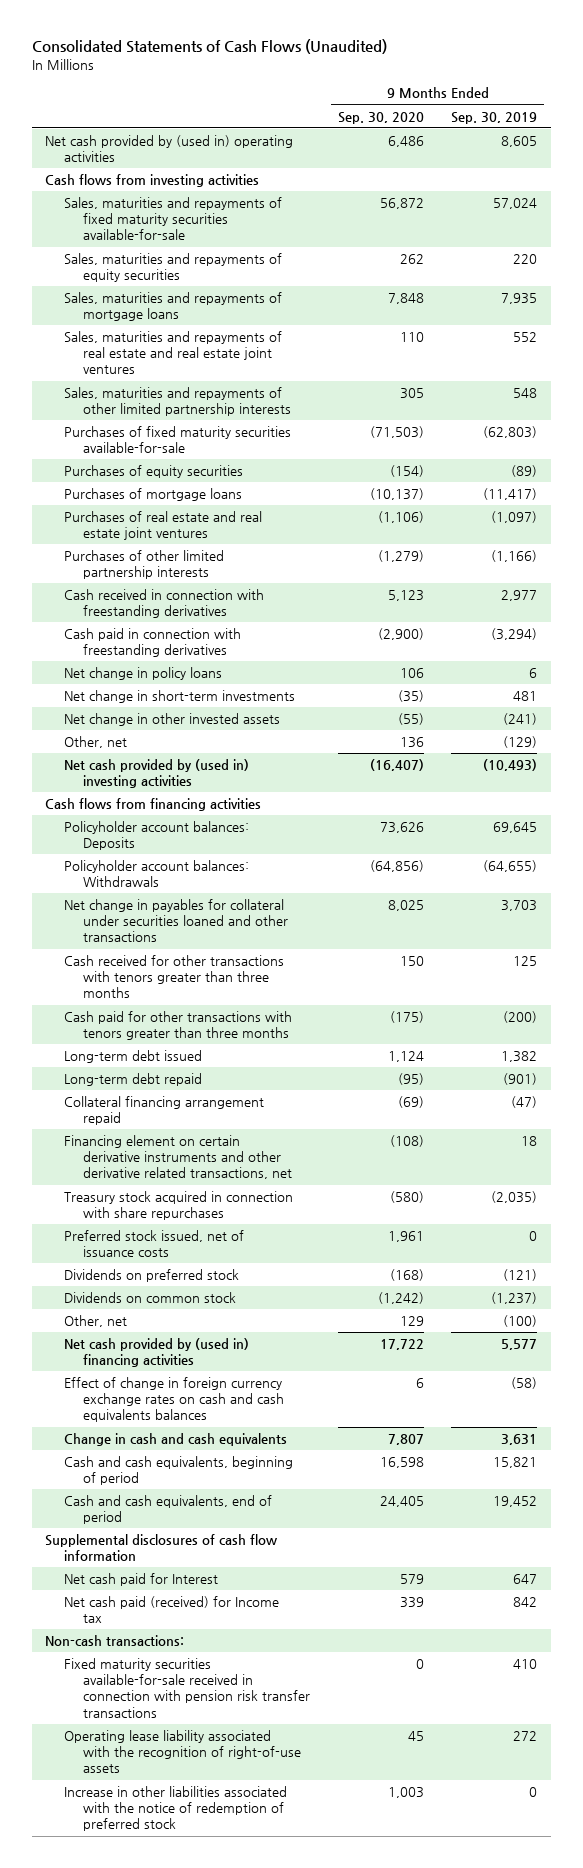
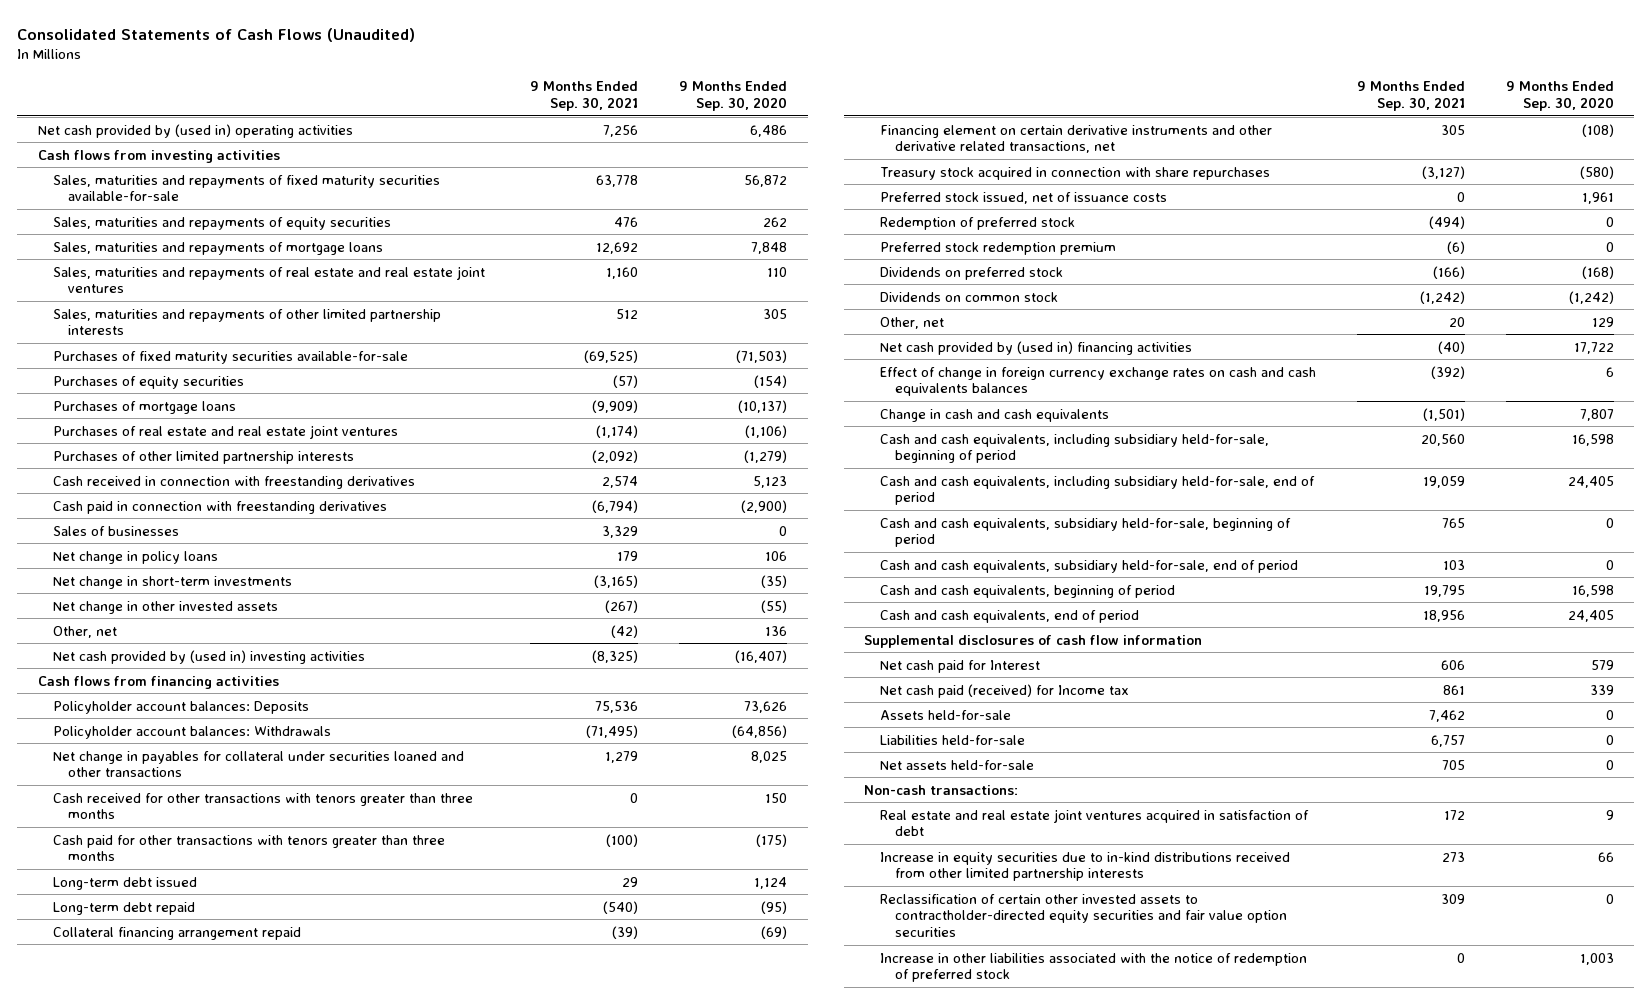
- | 9 Months Ended Sep. 30, 2020 | 9 Months Ended Sep. 30, 2019
+ | 9 Months Ended Sep. 30, 2021 | 9 Months Ended Sep. 30, 2020
+ Sales of businesses | 3,329 | 0
+ Redemption of preferred stock | (494) | 0
+ Preferred stock redemption premium | (6) | 0
+ Cash and cash equivalents, including subsidiary held-for-sale, beginning of period | 20,560 | 16,598
+ Cash and cash equivalents, including subsidiary held-for-sale, end of period | 19,059 | 24,405
+ Cash and cash equivalents, subsidiary held-for-sale, beginning of period | 765 | 0
+ Cash and cash equivalents, subsidiary held-for-sale, end of period | 103 | 0
+ Assets held-for-sale | 7,462 | 0
+ Liabilities held-for-sale | 6,757 | 0
+ Net assets held-for-sale | 705 | 0
- Fixed maturity securities available-for-sale received in connection with pension risk transfer transactions | 0 | 410
- Operating lease liability associated with the recognition of right-of-use assets | 45 | 272
+ Real estate and real estate joint ventures acquired in satisfaction of debt | 172 | 9
+ Increase in equity securities due to in-kind distributions received from other limited partnership interests | 273 | 66
+ Reclassification of certain other invested assets to contractholder-directed equity securities and fair value option securities | 309 | 0

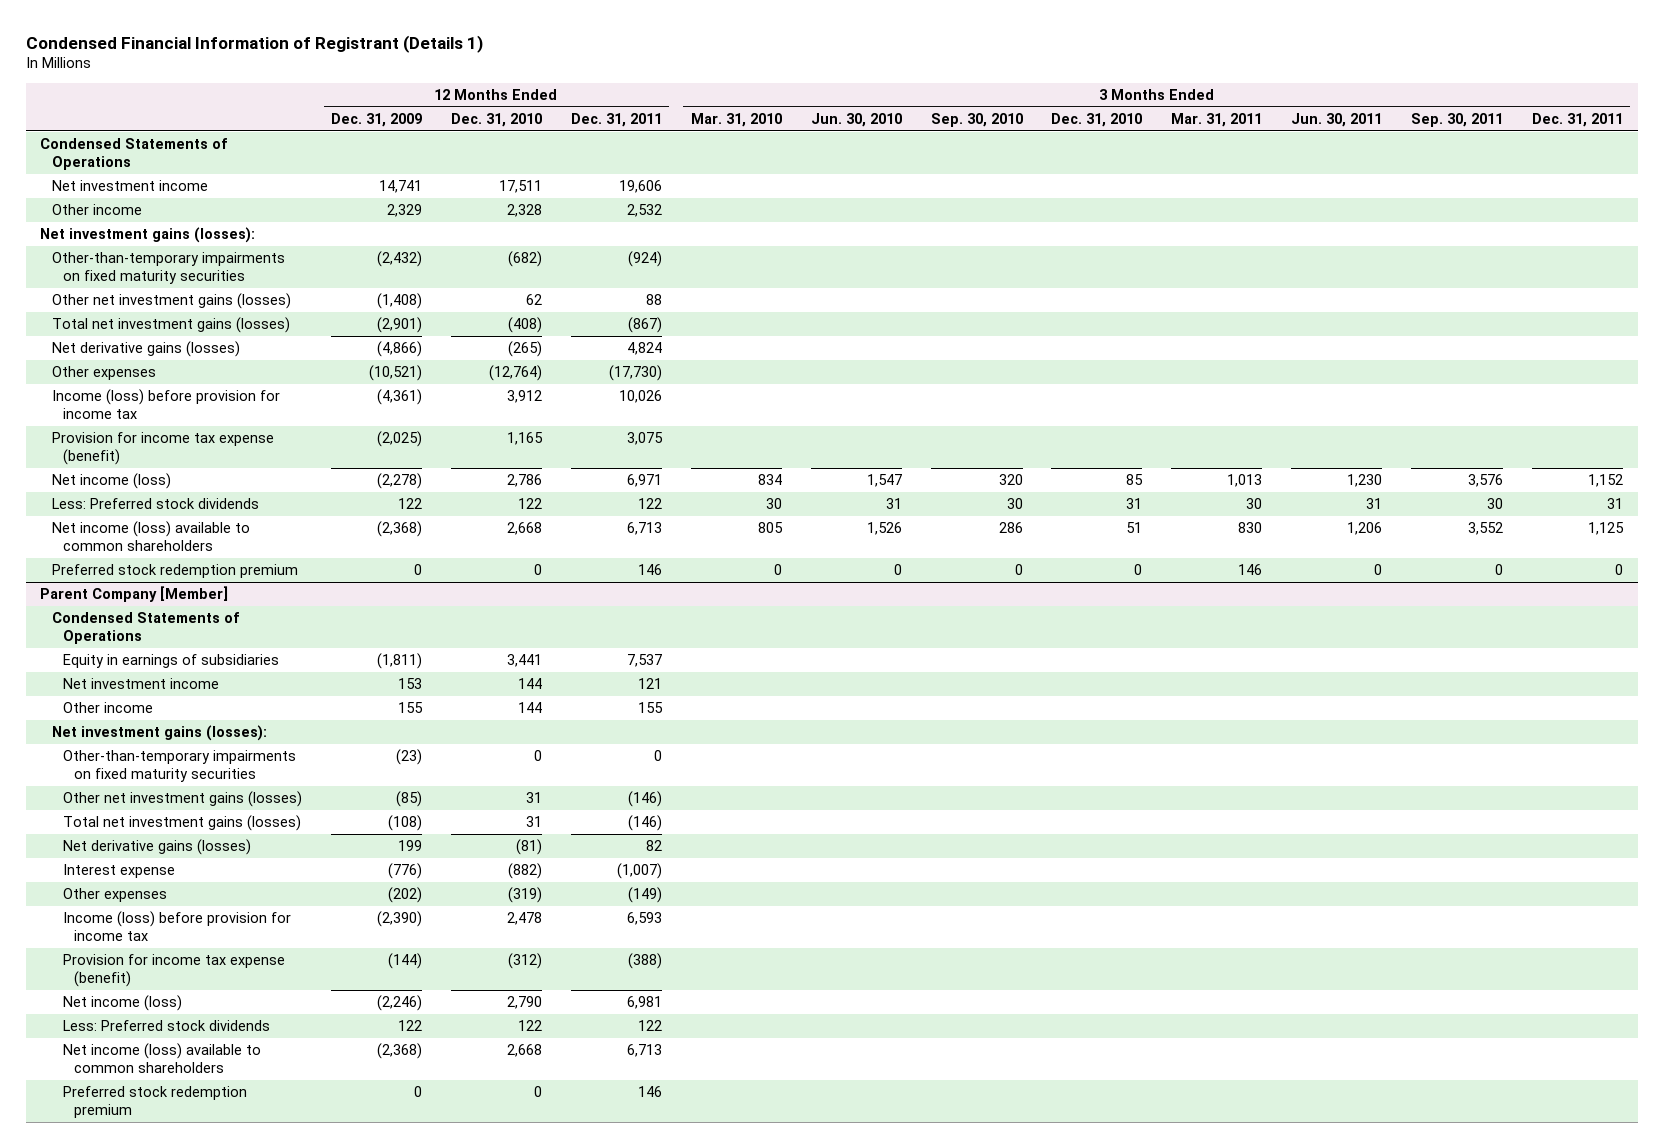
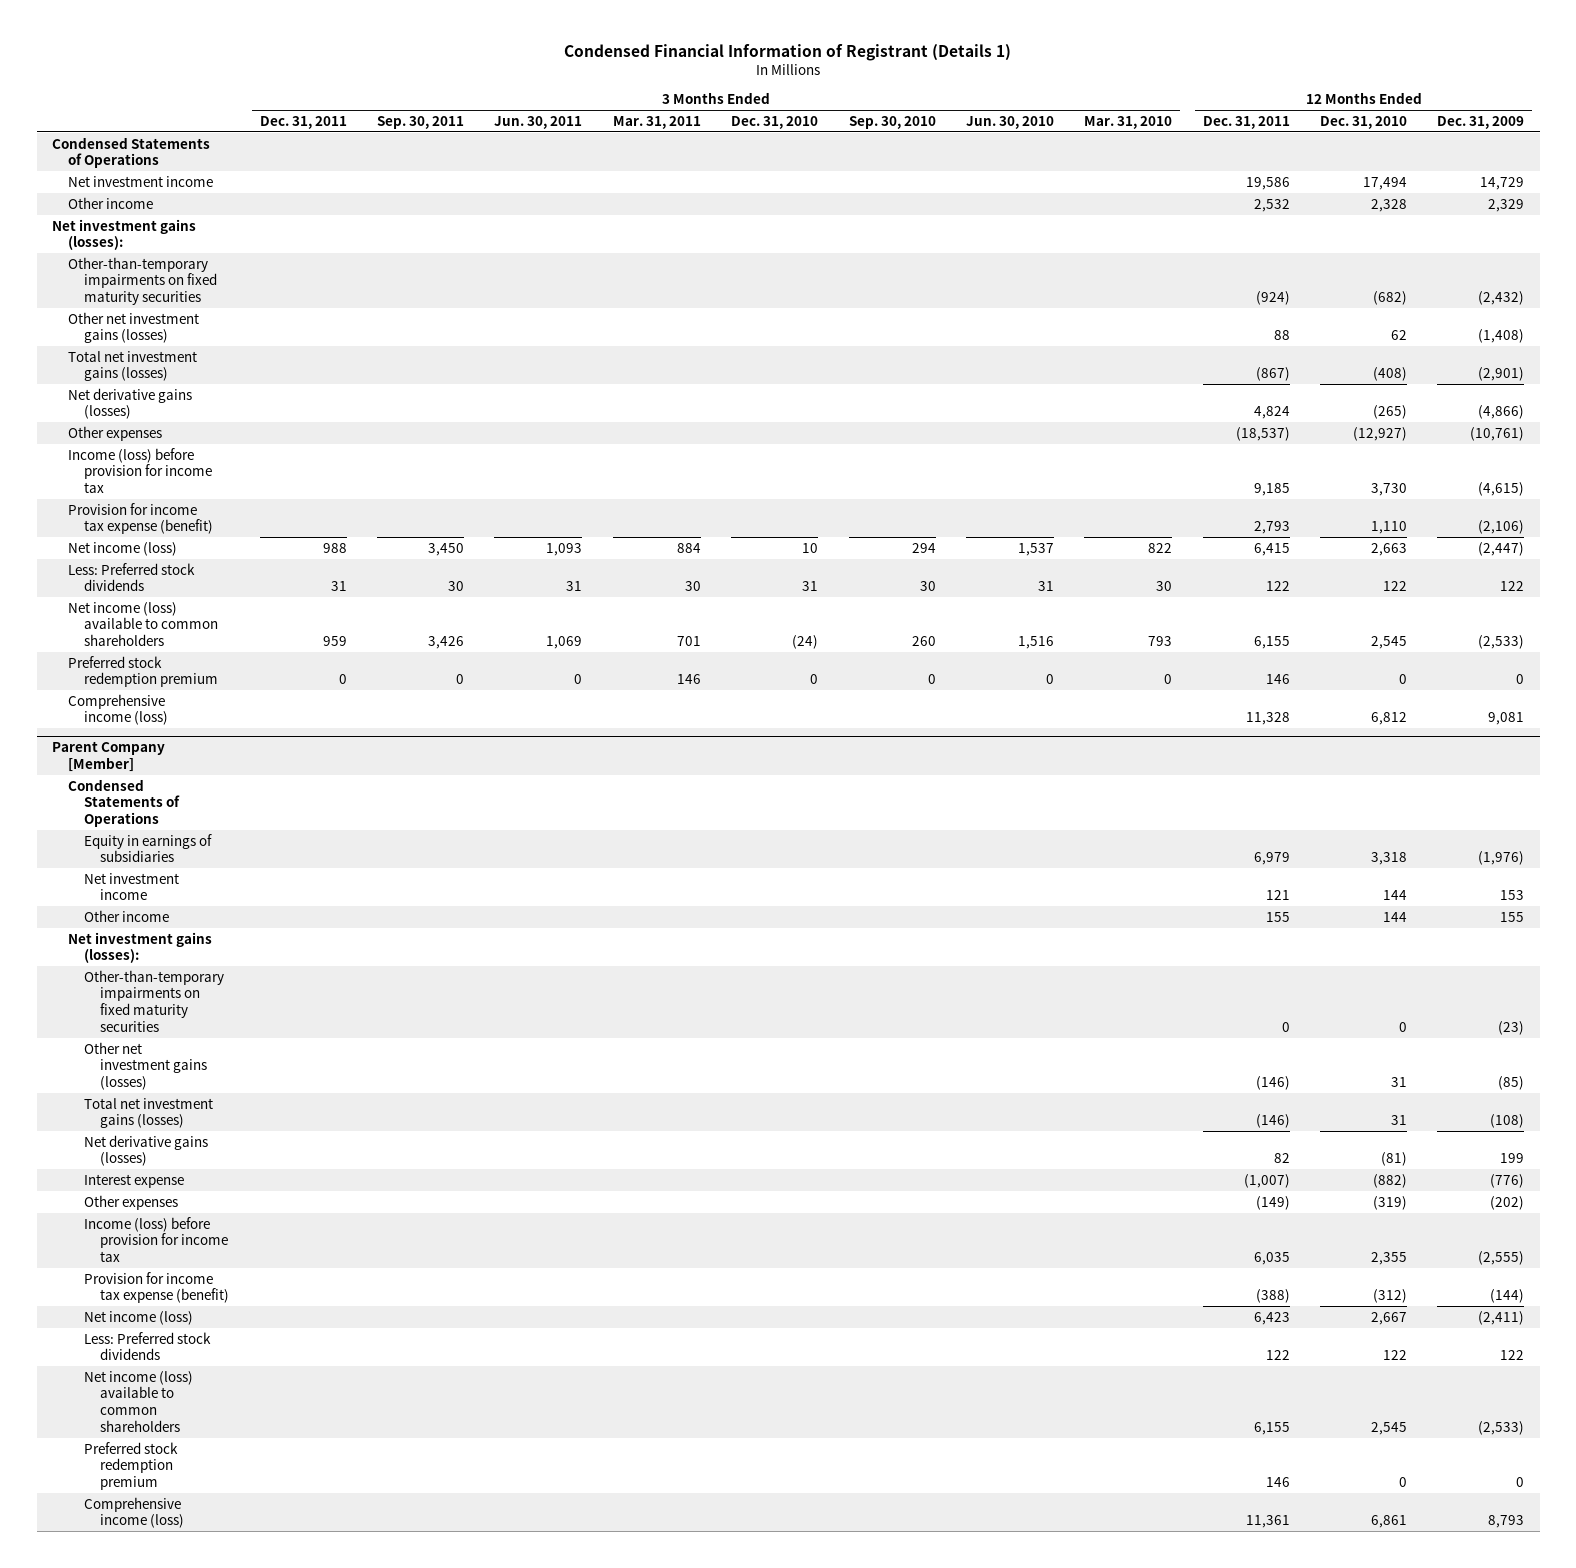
- | 12 Months Ended Dec. 31, 2009 | 12 Months Ended Dec. 31, 2010 | 12 Months Ended Dec. 31, 2011 | 3 Months Ended Mar. 31, 2010 | 3 Months Ended Jun. 30, 2010 | 3 Months Ended Sep. 30, 2010 | 3 Months Ended Dec. 31, 2010 | 3 Months Ended Mar. 31, 2011 | 3 Months Ended Jun. 30, 2011 | 3 Months Ended Sep. 30, 2011 | 3 Months Ended Dec. 31, 2011
+ | 3 Months Ended Dec. 31, 2011 | 3 Months Ended Sep. 30, 2011 | 3 Months Ended Jun. 30, 2011 | 3 Months Ended Mar. 31, 2011 | 3 Months Ended Dec. 31, 2010 | 3 Months Ended Sep. 30, 2010 | 3 Months Ended Jun. 30, 2010 | 3 Months Ended Mar. 31, 2010 | 12 Months Ended Dec. 31, 2011 | 12 Months Ended Dec. 31, 2010 | 12 Months Ended Dec. 31, 2009
- Net investment income | 14,741 | 17,511 | 19,606 | | | | | | | |
+ Net investment income | | | | | | | | | 19,586 | 17,494 | 14,729
- Other expenses | (10,521) | (12,764) | (17,730) | | | | | | | |
- Income (loss) before provision for income tax | (4,361) | 3,912 | 10,026 | | | | | | | |
- Provision for income tax expense (benefit) | (2,025) | 1,165 | 3,075 | | | | | | | |
- Net income (loss) | (2,278) | 2,786 | 6,971 | 834 | 1,547 | 320 | 85 | 1,013 | 1,230 | 3,576 | 1,152
+ Other expenses | | | | | | | | | (18,537) | (12,927) | (10,761)
+ Income (loss) before provision for income tax | | | | | | | | | 9,185 | 3,730 | (4,615)
+ Provision for income tax expense (benefit) | | | | | | | | | 2,793 | 1,110 | (2,106)
+ Net income (loss) | 988 | 3,450 | 1,093 | 884 | 10 | 294 | 1,537 | 822 | 6,415 | 2,663 | (2,447)
- Net income (loss) available to common shareholders | (2,368) | 2,668 | 6,713 | 805 | 1,526 | 286 | 51 | 830 | 1,206 | 3,552 | 1,125
+ Net income (loss) available to common shareholders | 959 | 3,426 | 1,069 | 701 | (24) | 260 | 1,516 | 793 | 6,155 | 2,545 | (2,533)
+ Comprehensive income (loss) | | | | | | | | | 11,328 | 6,812 | 9,081
@ Parent Company [Member]
- Equity in earnings of subsidiaries | (1,811) | 3,441 | 7,537 | | | | | | | |
+ Equity in earnings of subsidiaries | | | | | | | | | 6,979 | 3,318 | (1,976)
- Income (loss) before provision for income tax | (2,390) | 2,478 | 6,593 | | | | | | | |
+ Income (loss) before provision for income tax | | | | | | | | | 6,035 | 2,355 | (2,555)
- Net income (loss) | (2,246) | 2,790 | 6,981 | | | | | | | |
+ Net income (loss) | | | | | | | | | 6,423 | 2,667 | (2,411)
- Net income (loss) available to common shareholders | (2,368) | 2,668 | 6,713 | | | | | | | |
+ Net income (loss) available to common shareholders | | | | | | | | | 6,155 | 2,545 | (2,533)
+ Comprehensive income (loss) | | | | | | | | | 11,361 | 6,861 | 8,793

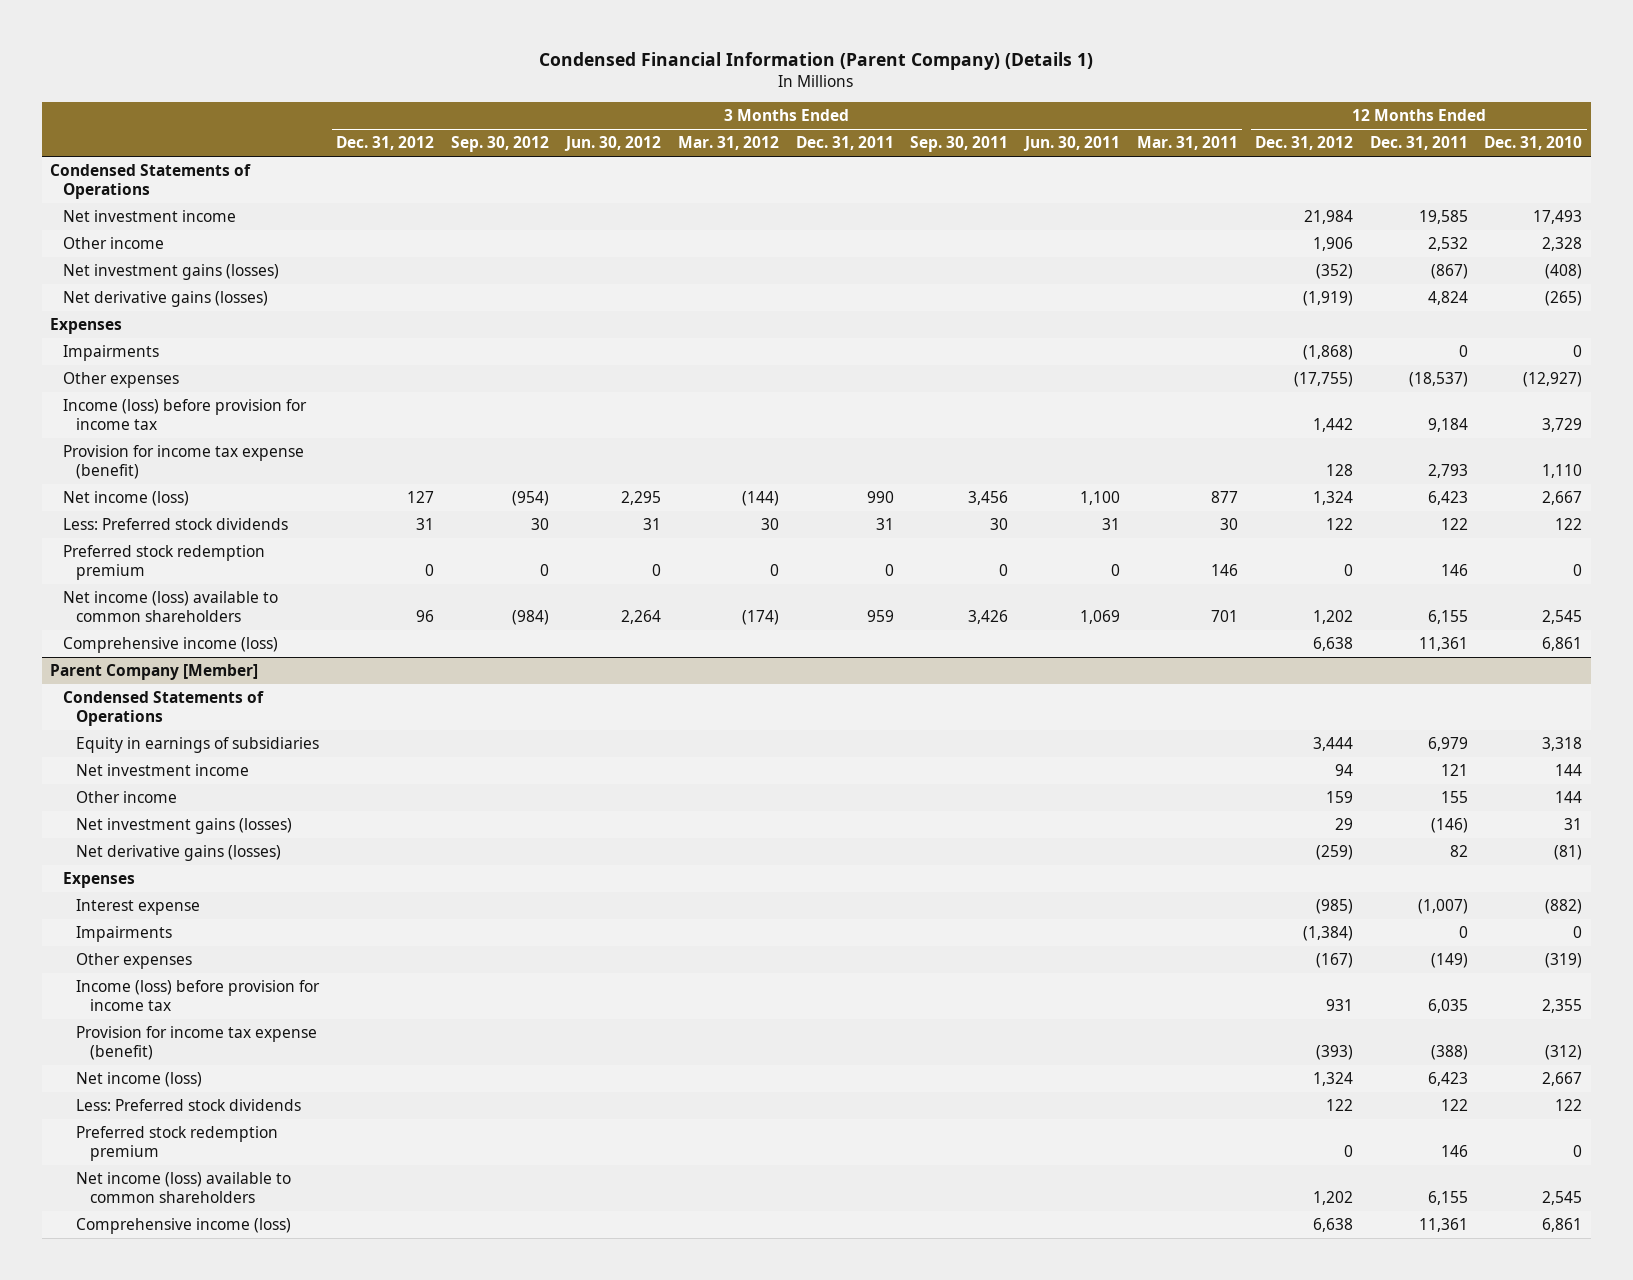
- Condensed Financial Information of Registrant (Details 1)
+ Condensed Financial Information (Parent Company) (Details 1)
- | 3 Months Ended Dec. 31, 2011 | 3 Months Ended Sep. 30, 2011 | 3 Months Ended Jun. 30, 2011 | 3 Months Ended Mar. 31, 2011 | 3 Months Ended Dec. 31, 2010 | 3 Months Ended Sep. 30, 2010 | 3 Months Ended Jun. 30, 2010 | 3 Months Ended Mar. 31, 2010 | 12 Months Ended Dec. 31, 2011 | 12 Months Ended Dec. 31, 2010 | 12 Months Ended Dec. 31, 2009
+ | 3 Months Ended Dec. 31, 2012 | 3 Months Ended Sep. 30, 2012 | 3 Months Ended Jun. 30, 2012 | 3 Months Ended Mar. 31, 2012 | 3 Months Ended Dec. 31, 2011 | 3 Months Ended Sep. 30, 2011 | 3 Months Ended Jun. 30, 2011 | 3 Months Ended Mar. 31, 2011 | 12 Months Ended Dec. 31, 2012 | 12 Months Ended Dec. 31, 2011 | 12 Months Ended Dec. 31, 2010
- Net investment income | | | | | | | | | 19,586 | 17,494 | 14,729
+ Net investment income | | | | | | | | | 21,984 | 19,585 | 17,493
- Net investment gains (losses):
- Other-than-temporary impairments on fixed maturity securities | | | | | | | | | (924) | (682) | (2,432)
- Other net investment gains (losses) | | | | | | | | | 88 | 62 | (1,408)
- Total net investment gains (losses) | | | | | | | | | (867) | (408) | (2,901)
+ Net investment gains (losses) | | | | | | | | | (352) | (867) | (408)
+ Expenses
+ Impairments | | | | | | | | | (1,868) | 0 | 0
- Income (loss) before provision for income tax | | | | | | | | | 9,185 | 3,730 | (4,615)
+ Income (loss) before provision for income tax | | | | | | | | | 1,442 | 9,184 | 3,729
- Net income (loss) | 988 | 3,450 | 1,093 | 884 | 10 | 294 | 1,537 | 822 | 6,415 | 2,663 | (2,447)
+ Net income (loss) | 127 | (954) | 2,295 | (144) | 990 | 3,456 | 1,100 | 877 | 1,324 | 6,423 | 2,667
- Comprehensive income (loss) | | | | | | | | | 11,328 | 6,812 | 9,081
moved down: Net income (loss) available to common shareholders | 96 | (984) | 2,264 | (174) | 959 | 3,426 | 1,069 | 701 | 1,202 | 6,155 | 2,545
+ Comprehensive income (loss) | | | | | | | | | 6,638 | 11,361 | 6,861
@ Parent Company [Member]
- Net investment gains (losses):
- Other-than-temporary impairments on fixed maturity securities | | | | | | | | | 0 | 0 | (23)
- Other net investment gains (losses) | | | | | | | | | (146) | 31 | (85)
- Total net investment gains (losses) | | | | | | | | | (146) | 31 | (108)
+ Net investment gains (losses) | | | | | | | | | 29 | (146) | 31
+ Expenses
+ Impairments | | | | | | | | | (1,384) | 0 | 0
moved down: Net income (loss) available to common shareholders | | | | | | | | | 1,202 | 6,155 | 2,545

